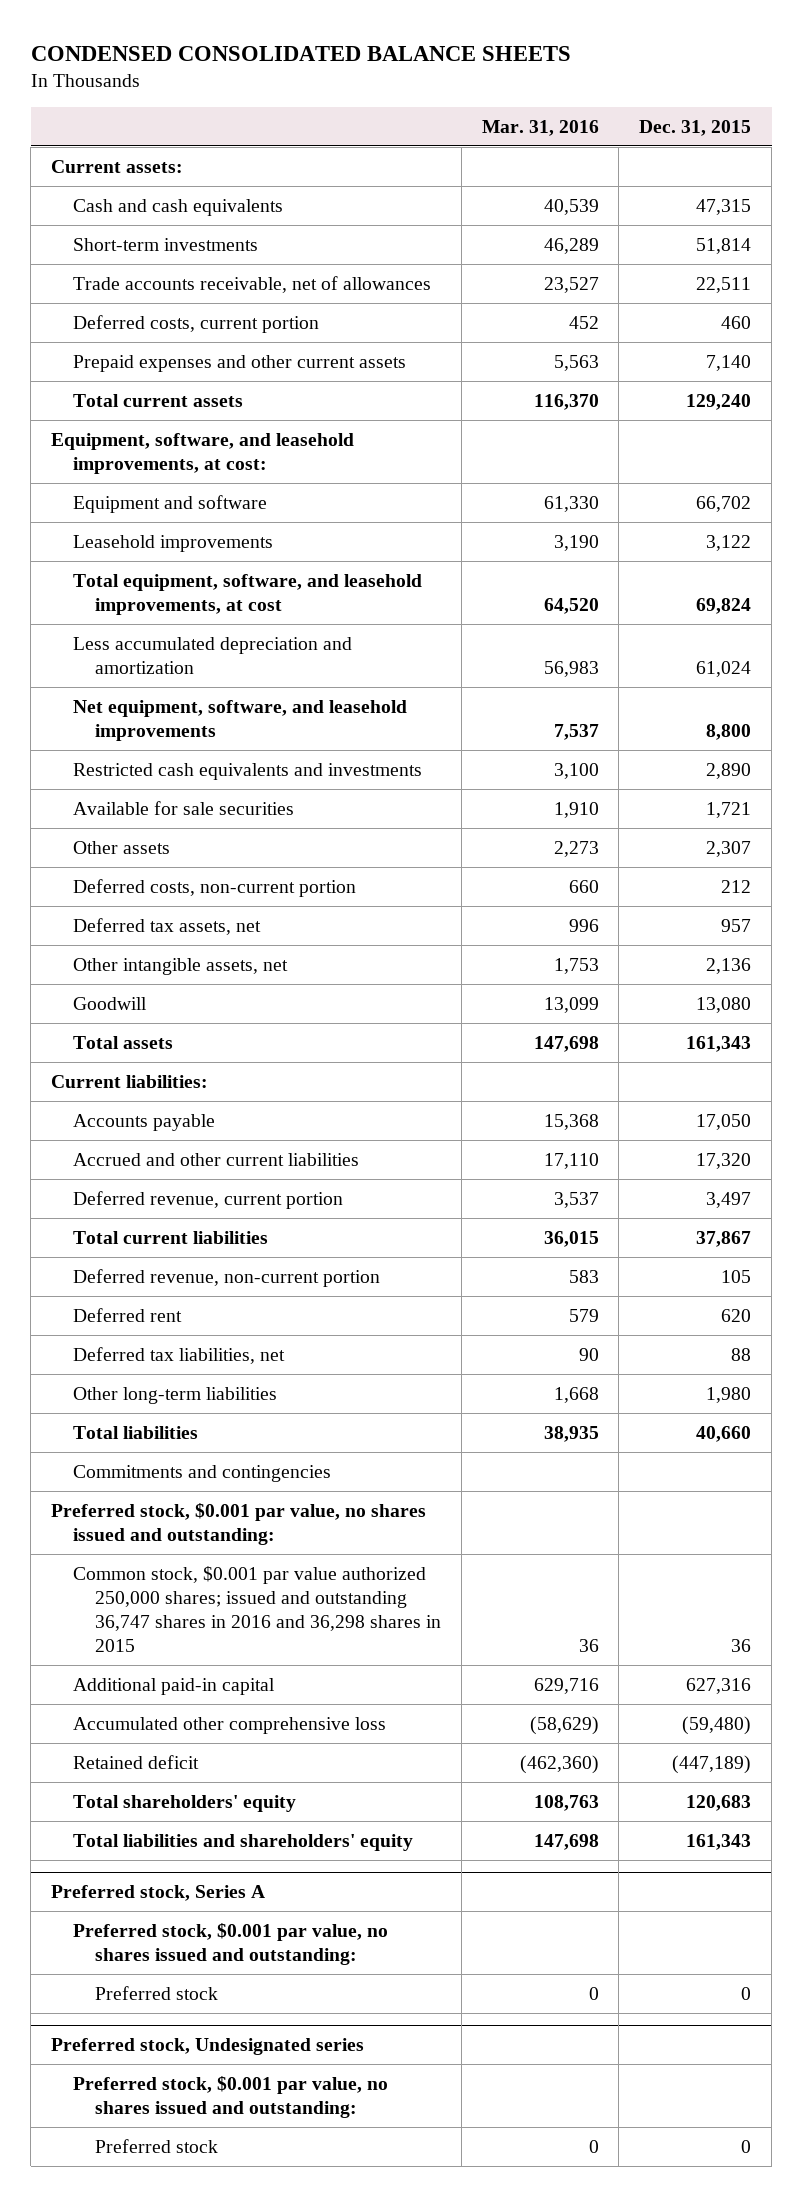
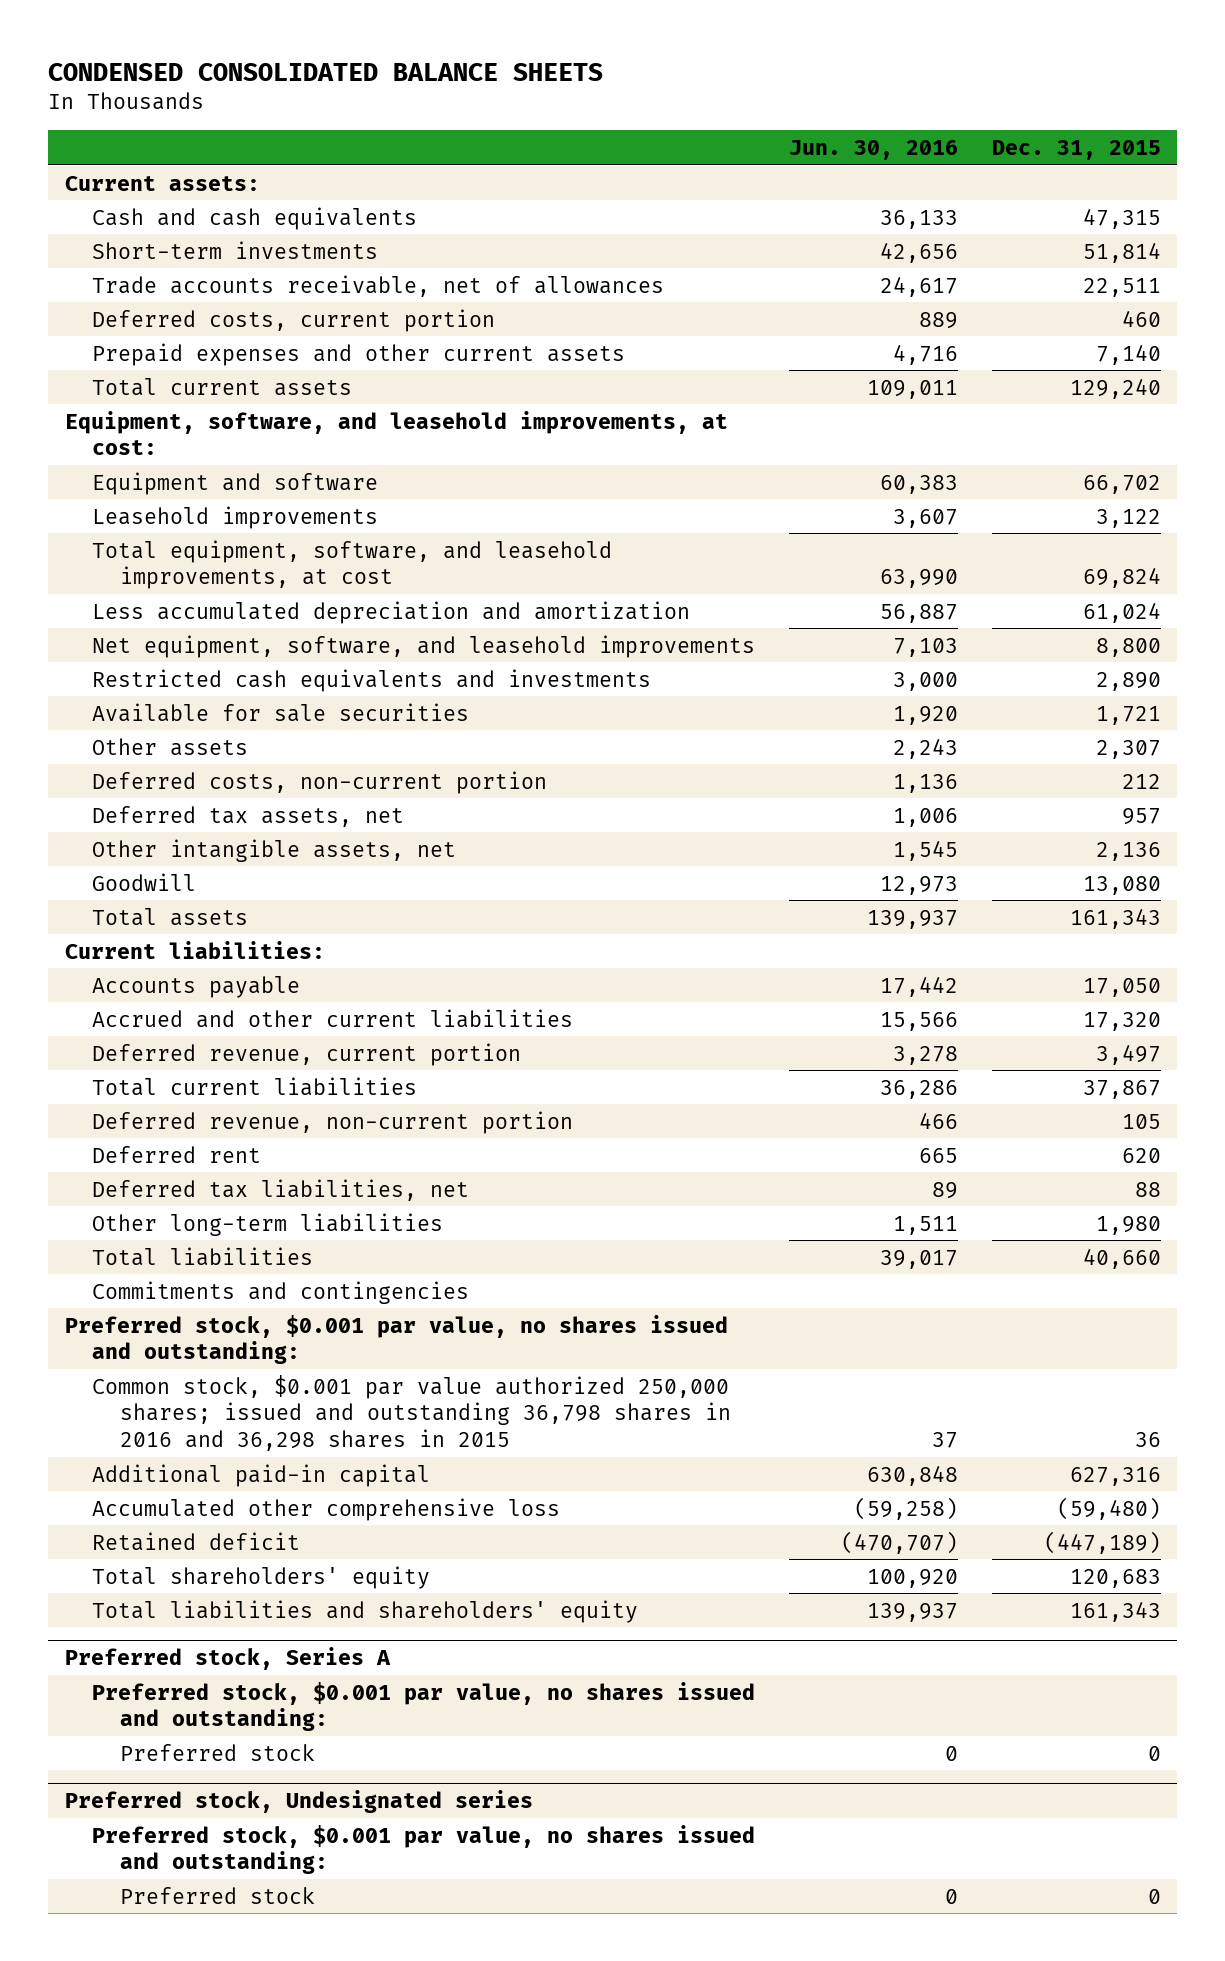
- | Mar. 31, 2016 | Dec. 31, 2015
+ | Jun. 30, 2016 | Dec. 31, 2015
- Common stock, $0.001 par value authorized 250,000 shares; issued and outstanding 36,747 shares in 2016 and 36,298 shares in 2015 | 36 | 36
+ Common stock, $0.001 par value authorized 250,000 shares; issued and outstanding 36,798 shares in 2016 and 36,298 shares in 2015 | 37 | 36

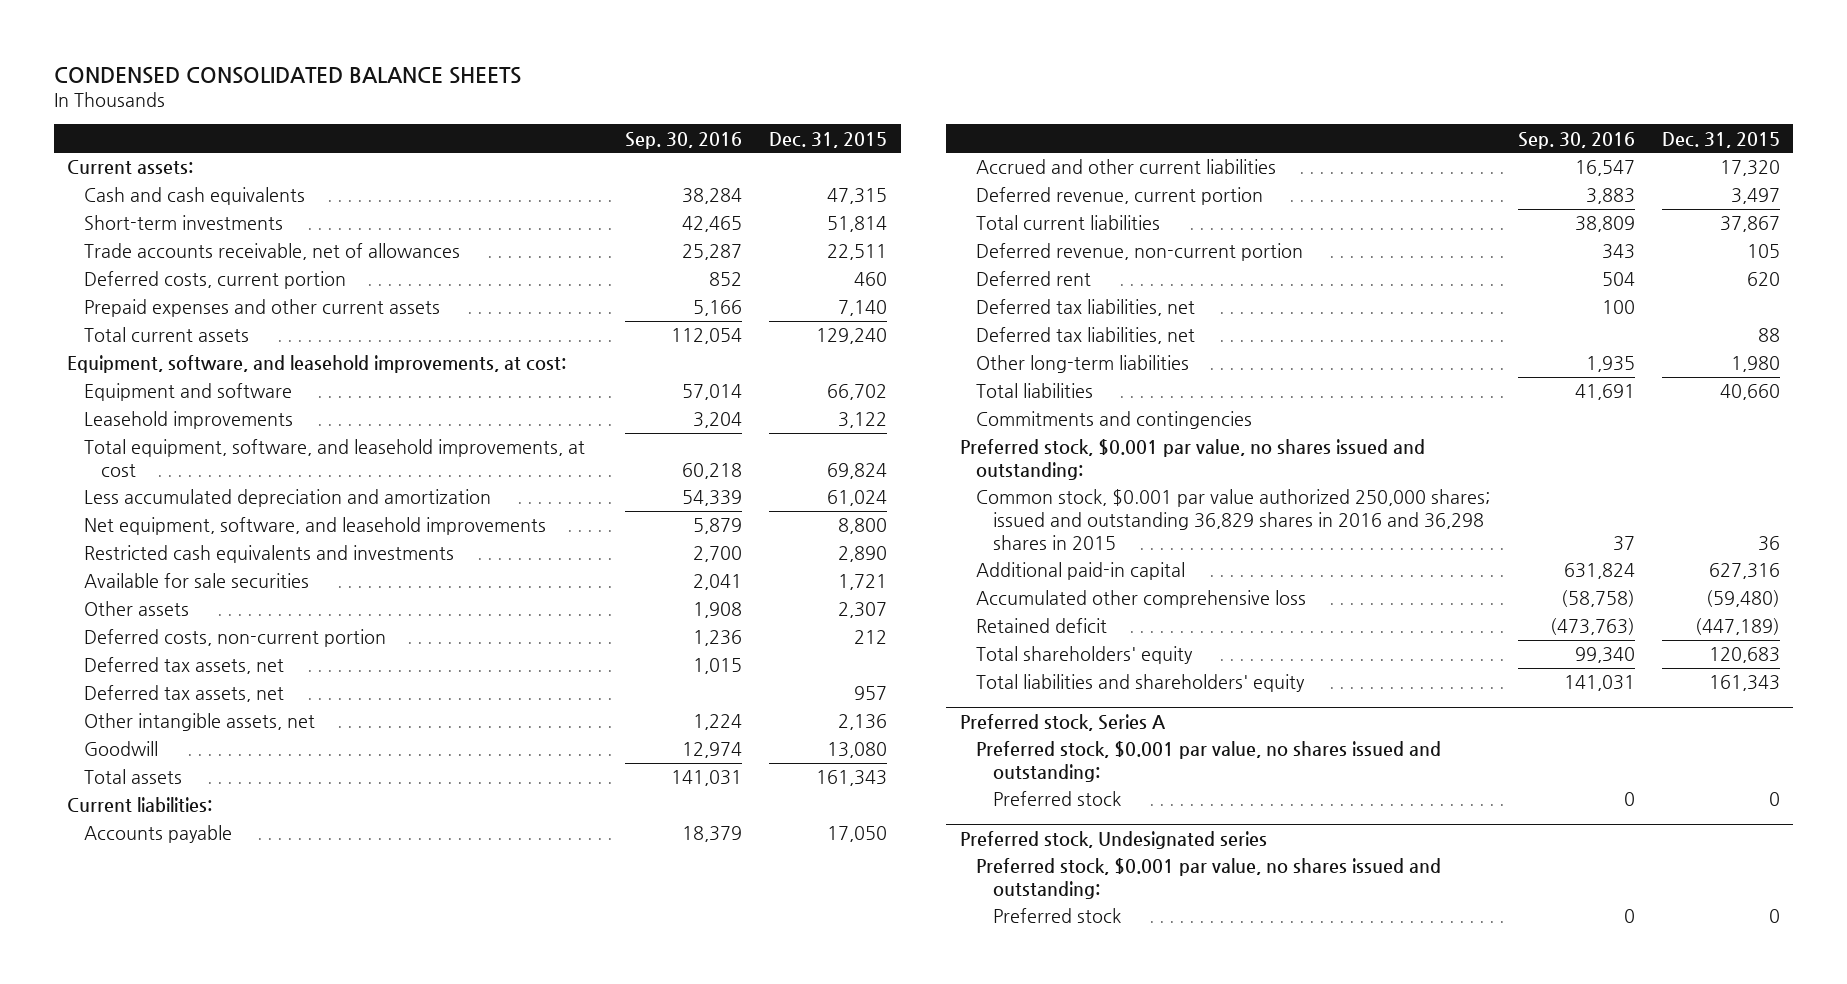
- | Jun. 30, 2016 | Dec. 31, 2015
+ | Sep. 30, 2016 | Dec. 31, 2015
+ Deferred tax assets, net | 1,015 |
+ Deferred tax liabilities, net | 100 |
- Common stock, $0.001 par value authorized 250,000 shares; issued and outstanding 36,798 shares in 2016 and 36,298 shares in 2015 | 37 | 36
+ Common stock, $0.001 par value authorized 250,000 shares; issued and outstanding 36,829 shares in 2016 and 36,298 shares in 2015 | 37 | 36

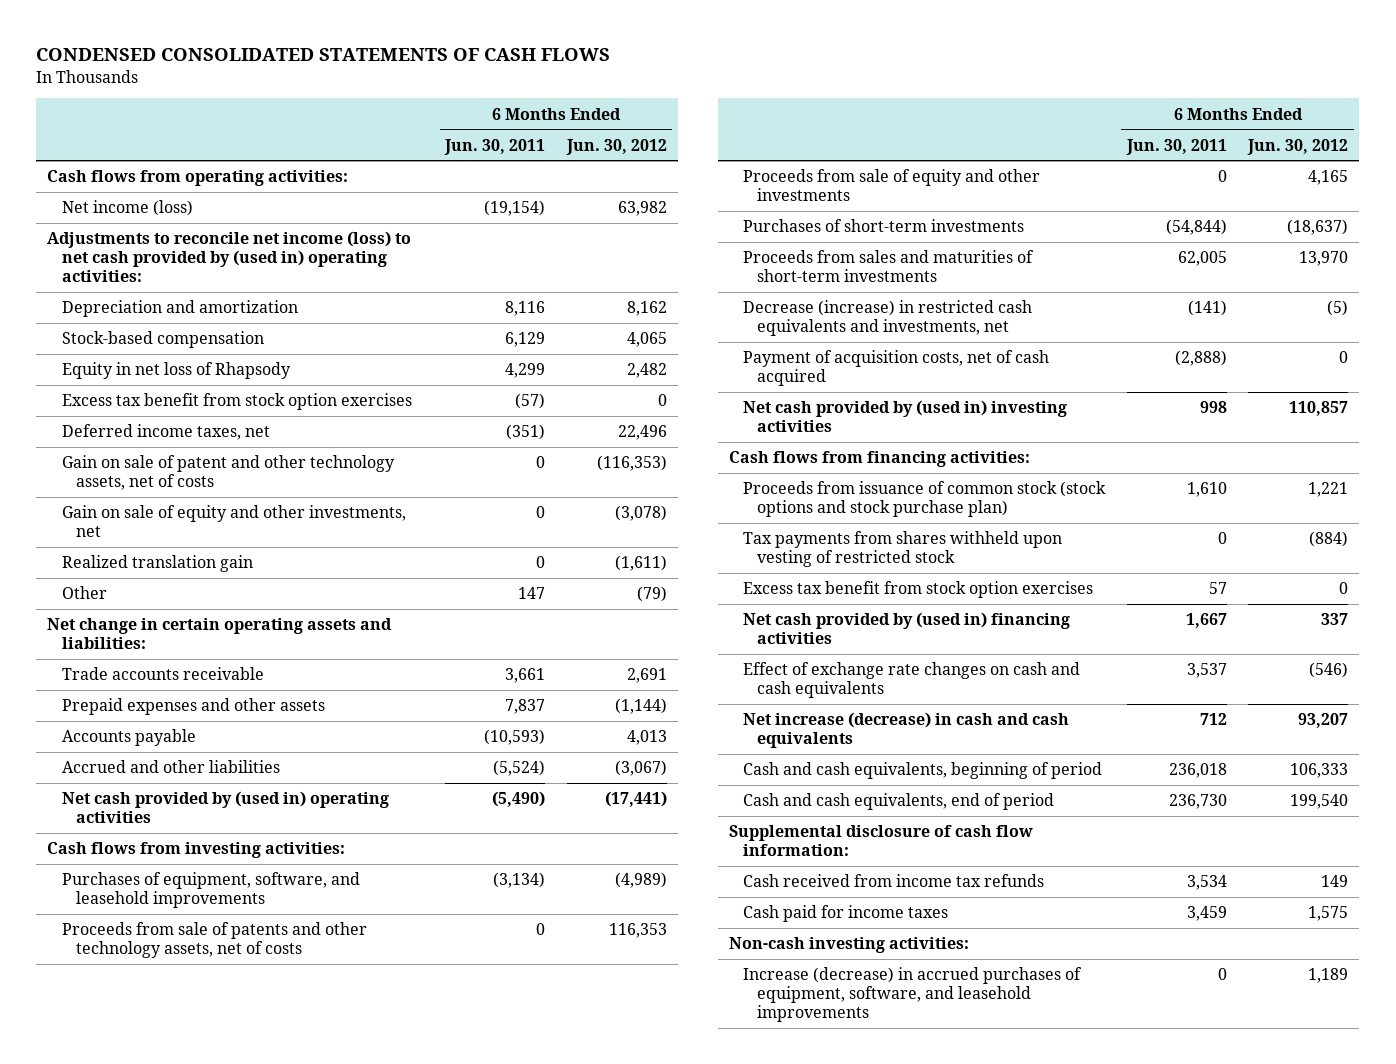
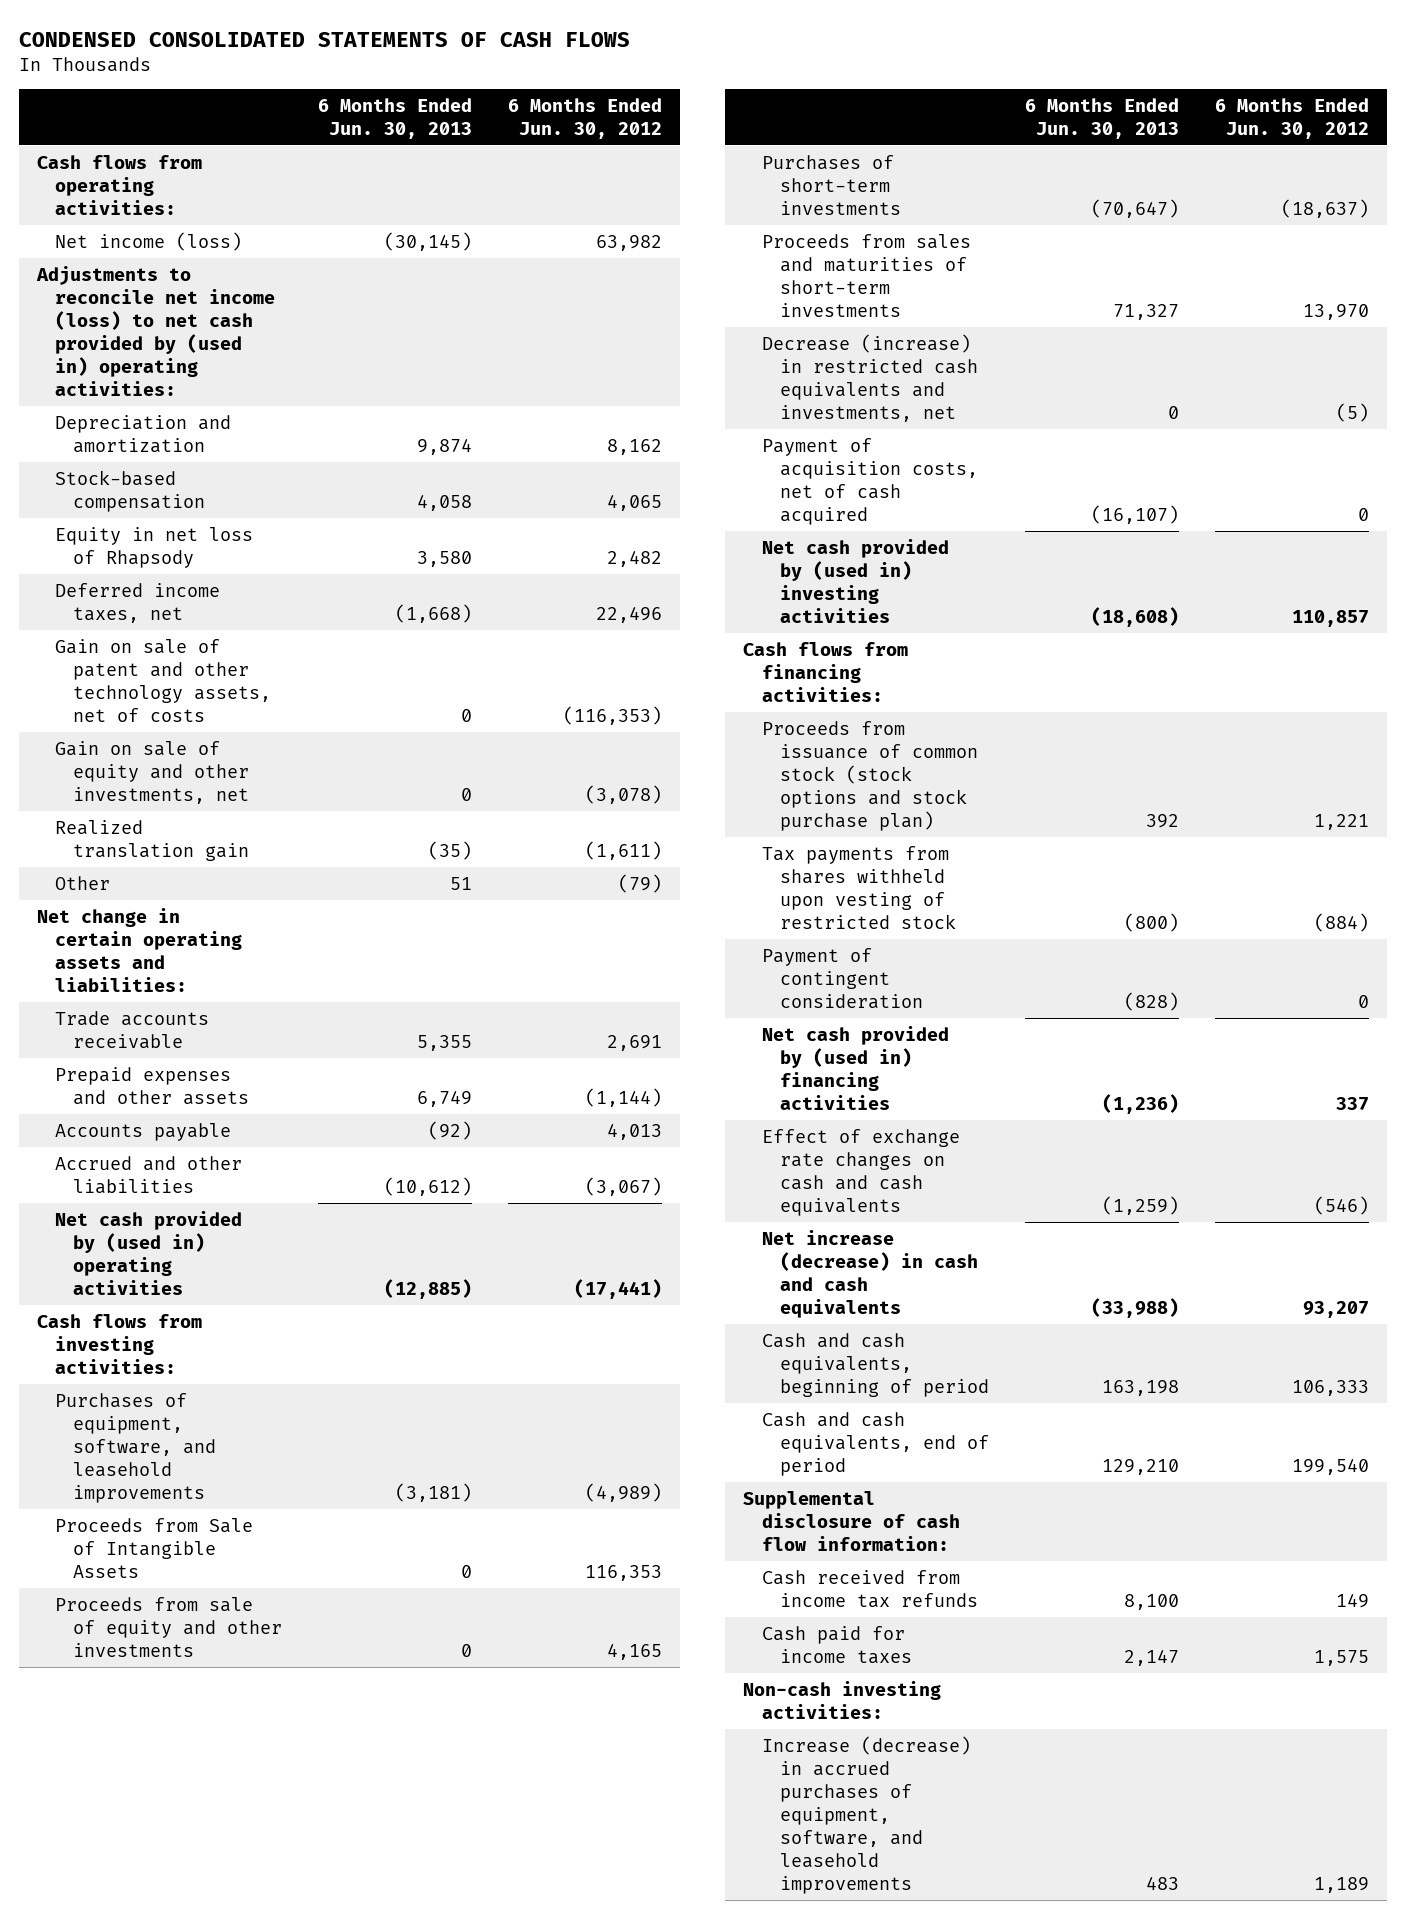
- | 6 Months Ended Jun. 30, 2011 | 6 Months Ended Jun. 30, 2012
+ | 6 Months Ended Jun. 30, 2013 | 6 Months Ended Jun. 30, 2012
- Excess tax benefit from stock option exercises | (57) | 0
- Proceeds from sale of patents and other technology assets, net of costs | 0 | 116,353
+ Proceeds from Sale of Intangible Assets | 0 | 116,353
- Excess tax benefit from stock option exercises | 57 | 0
+ Payment of contingent consideration | (828) | 0

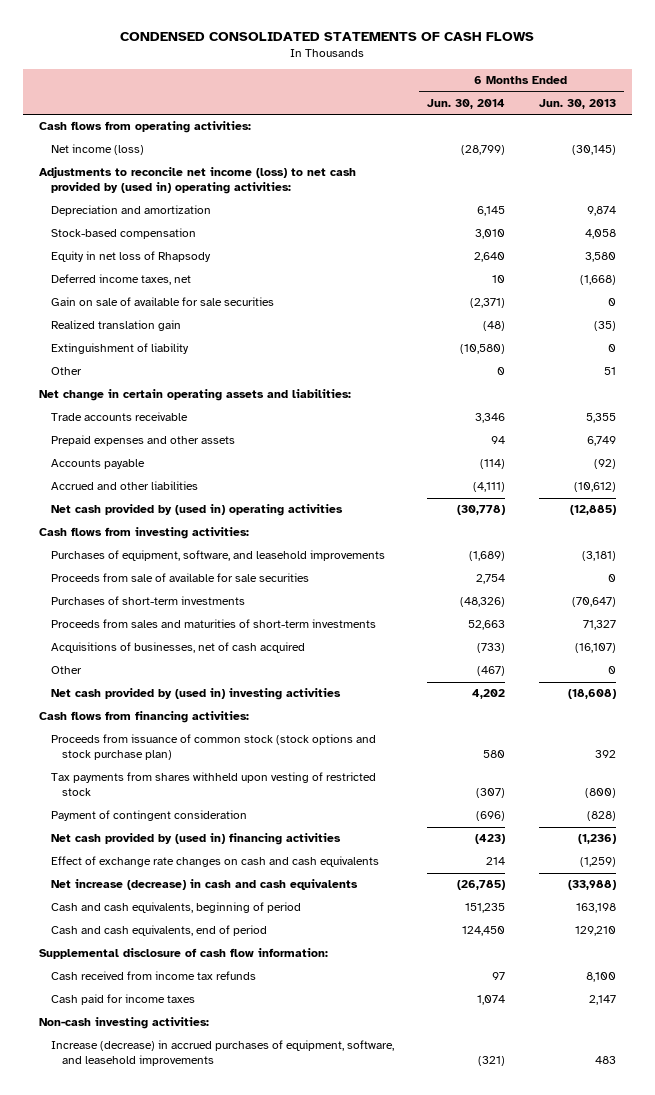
- | 6 Months Ended Jun. 30, 2013 | 6 Months Ended Jun. 30, 2012
+ | 6 Months Ended Jun. 30, 2014 | 6 Months Ended Jun. 30, 2013
- Gain on sale of patent and other technology assets, net of costs | 0 | (116,353)
- Gain on sale of equity and other investments, net | 0 | (3,078)
+ Gain on sale of available for sale securities | (2,371) | 0
+ Extinguishment of liability | (10,580) | 0
- Proceeds from Sale of Intangible Assets | 0 | 116,353
- Proceeds from sale of equity and other investments | 0 | 4,165
+ Proceeds from sale of available for sale securities | 2,754 | 0
- Decrease (increase) in restricted cash equivalents and investments, net | 0 | (5)
- Payment of acquisition costs, net of cash acquired | (16,107) | 0
+ Acquisitions of businesses, net of cash acquired | (733) | (16,107)
+ Other | (467) | 0

